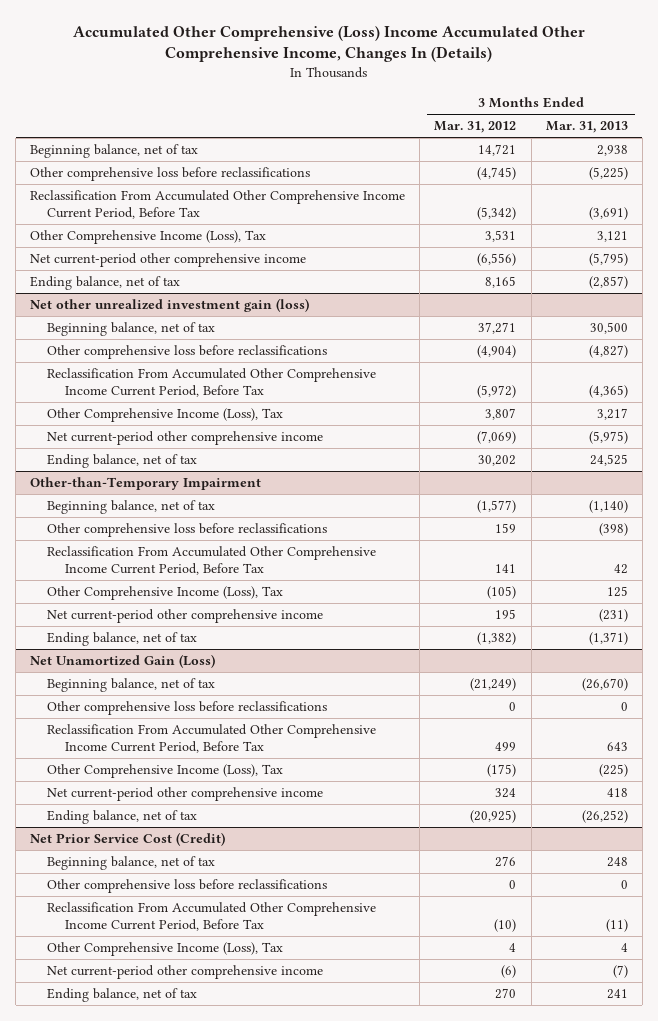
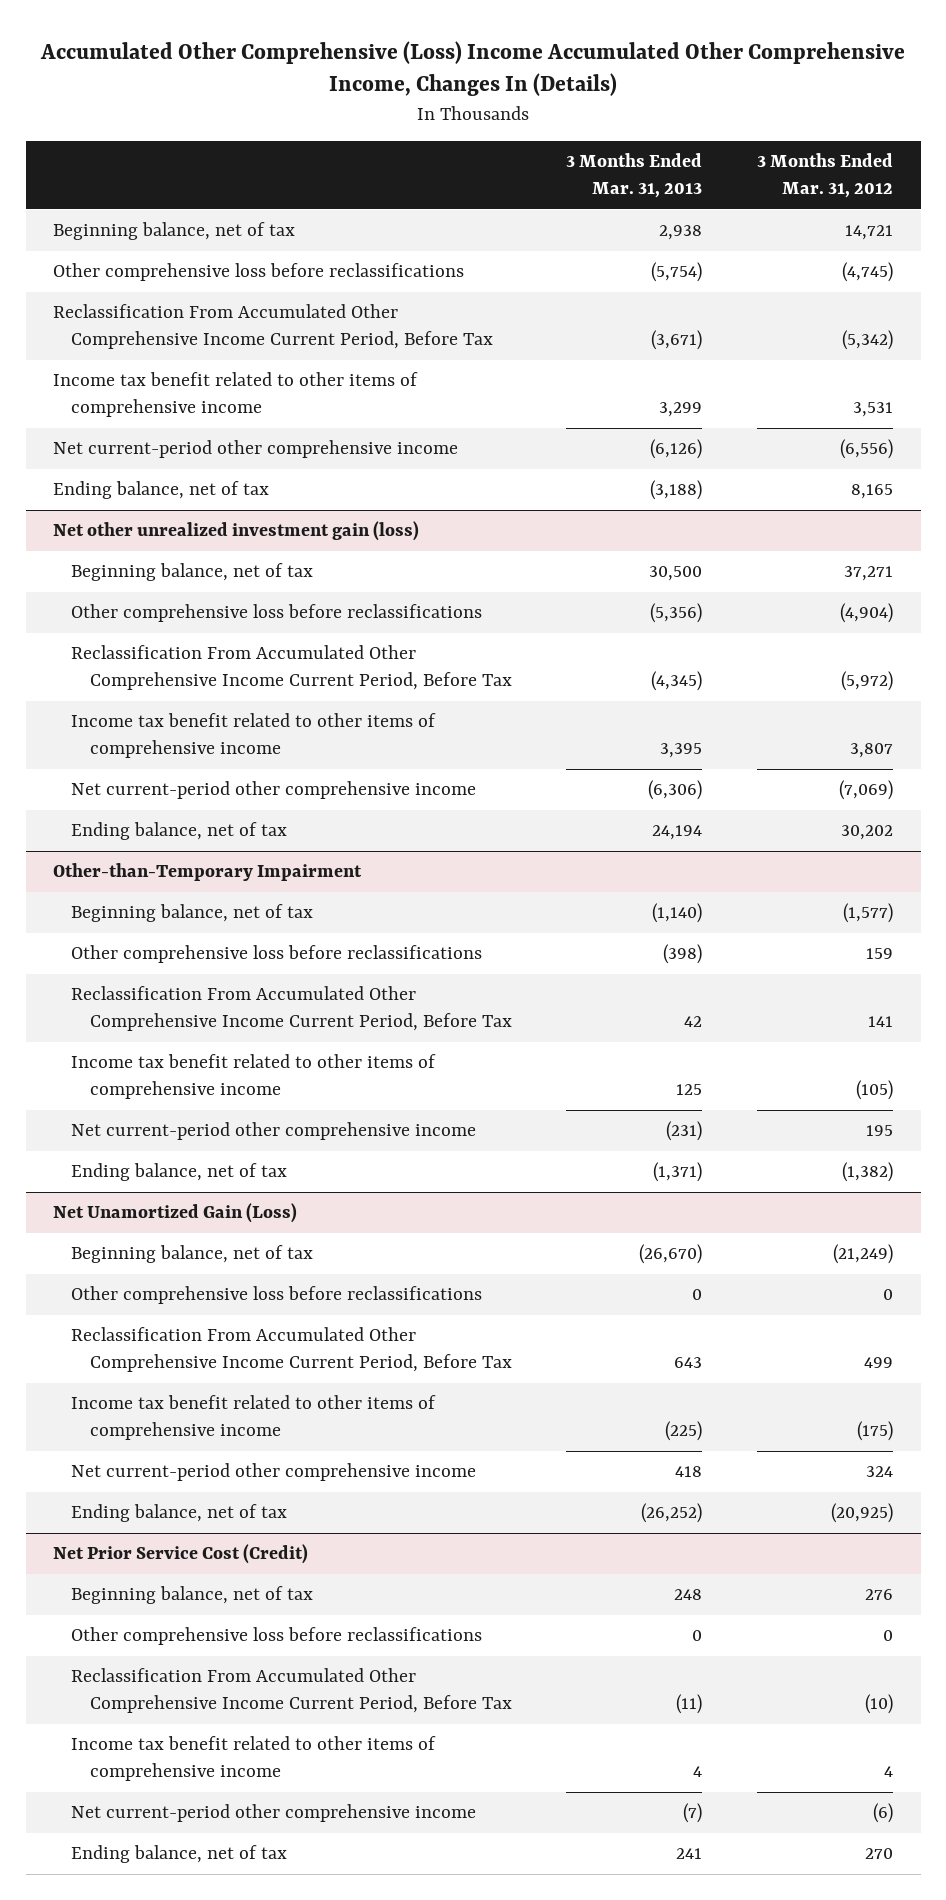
- | 3 Months Ended Mar. 31, 2012 | 3 Months Ended Mar. 31, 2013
+ | 3 Months Ended Mar. 31, 2013 | 3 Months Ended Mar. 31, 2012
- Other comprehensive loss before reclassifications | (4,745) | (5,225)
- Reclassification From Accumulated Other Comprehensive Income Current Period, Before Tax | (5,342) | (3,691)
- Other Comprehensive Income (Loss), Tax | 3,531 | 3,121
- Net current-period other comprehensive income | (6,556) | (5,795)
- Ending balance, net of tax | 8,165 | (2,857)
+ Other comprehensive loss before reclassifications | (5,754) | (4,745)
+ Reclassification From Accumulated Other Comprehensive Income Current Period, Before Tax | (3,671) | (5,342)
+ Income tax benefit related to other items of comprehensive income | 3,299 | 3,531
+ Net current-period other comprehensive income | (6,126) | (6,556)
+ Ending balance, net of tax | (3,188) | 8,165
@ Net other unrealized investment gain (loss)
- Other comprehensive loss before reclassifications | (4,904) | (4,827)
- Reclassification From Accumulated Other Comprehensive Income Current Period, Before Tax | (5,972) | (4,365)
- Other Comprehensive Income (Loss), Tax | 3,807 | 3,217
- Net current-period other comprehensive income | (7,069) | (5,975)
- Ending balance, net of tax | 30,202 | 24,525
+ Other comprehensive loss before reclassifications | (5,356) | (4,904)
+ Reclassification From Accumulated Other Comprehensive Income Current Period, Before Tax | (4,345) | (5,972)
+ Income tax benefit related to other items of comprehensive income | 3,395 | 3,807
+ Net current-period other comprehensive income | (6,306) | (7,069)
+ Ending balance, net of tax | 24,194 | 30,202
@ Other-than-Temporary Impairment
- Other Comprehensive Income (Loss), Tax | (105) | 125
+ Income tax benefit related to other items of comprehensive income | 125 | (105)
@ Net Unamortized Gain (Loss)
- Other Comprehensive Income (Loss), Tax | (175) | (225)
+ Income tax benefit related to other items of comprehensive income | (225) | (175)
@ Net Prior Service Cost (Credit)
- Other Comprehensive Income (Loss), Tax | 4 | 4
+ Income tax benefit related to other items of comprehensive income | 4 | 4

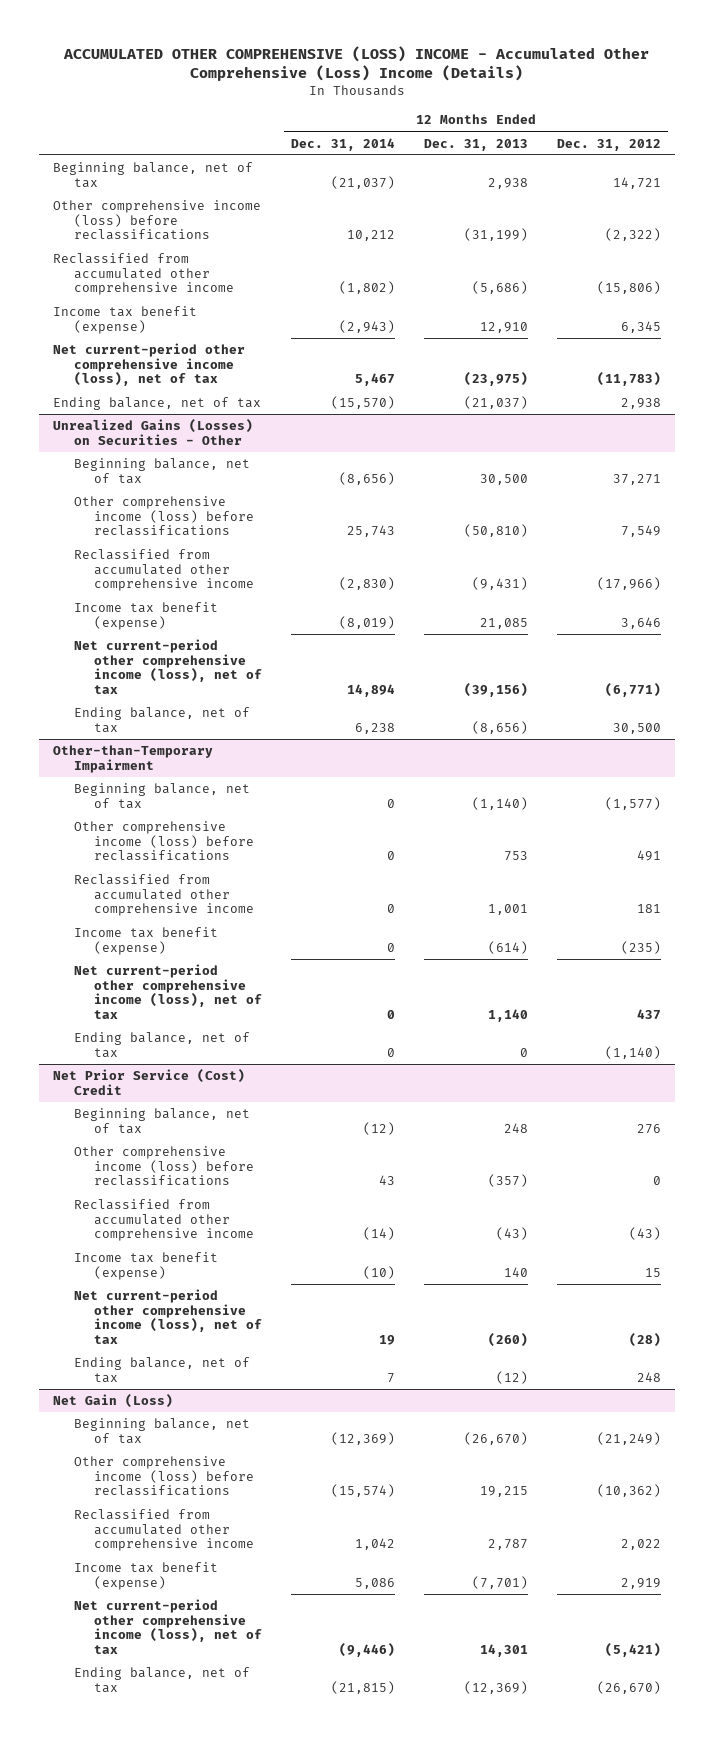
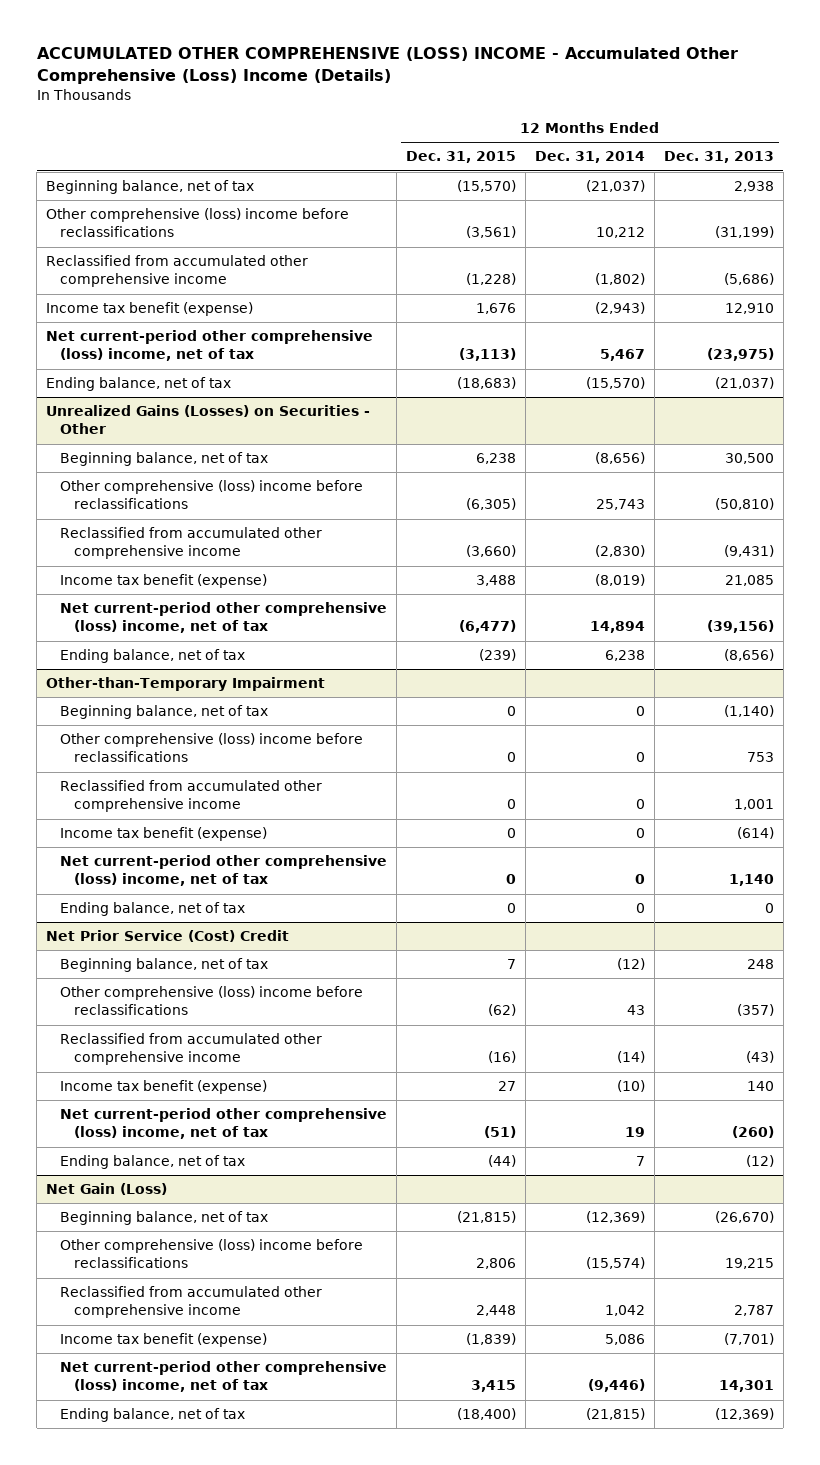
- | 12 Months Ended Dec. 31, 2014 | 12 Months Ended Dec. 31, 2013 | 12 Months Ended Dec. 31, 2012
+ | 12 Months Ended Dec. 31, 2015 | 12 Months Ended Dec. 31, 2014 | 12 Months Ended Dec. 31, 2013
- Other comprehensive income (loss) before reclassifications | 10,212 | (31,199) | (2,322)
+ Other comprehensive (loss) income before reclassifications | (3,561) | 10,212 | (31,199)
- Net current-period other comprehensive income (loss), net of tax | 5,467 | (23,975) | (11,783)
+ Net current-period other comprehensive (loss) income, net of tax | (3,113) | 5,467 | (23,975)
@ Unrealized Gains (Losses) on Securities - Other
- Other comprehensive income (loss) before reclassifications | 25,743 | (50,810) | 7,549
+ Other comprehensive (loss) income before reclassifications | (6,305) | 25,743 | (50,810)
- Net current-period other comprehensive income (loss), net of tax | 14,894 | (39,156) | (6,771)
+ Net current-period other comprehensive (loss) income, net of tax | (6,477) | 14,894 | (39,156)
@ Other-than-Temporary Impairment
- Other comprehensive income (loss) before reclassifications | 0 | 753 | 491
+ Other comprehensive (loss) income before reclassifications | 0 | 0 | 753
- Net current-period other comprehensive income (loss), net of tax | 0 | 1,140 | 437
+ Net current-period other comprehensive (loss) income, net of tax | 0 | 0 | 1,140
@ Net Prior Service (Cost) Credit
- Other comprehensive income (loss) before reclassifications | 43 | (357) | 0
+ Other comprehensive (loss) income before reclassifications | (62) | 43 | (357)
- Net current-period other comprehensive income (loss), net of tax | 19 | (260) | (28)
+ Net current-period other comprehensive (loss) income, net of tax | (51) | 19 | (260)
@ Net Gain (Loss)
- Other comprehensive income (loss) before reclassifications | (15,574) | 19,215 | (10,362)
+ Other comprehensive (loss) income before reclassifications | 2,806 | (15,574) | 19,215
- Net current-period other comprehensive income (loss), net of tax | (9,446) | 14,301 | (5,421)
+ Net current-period other comprehensive (loss) income, net of tax | 3,415 | (9,446) | 14,301

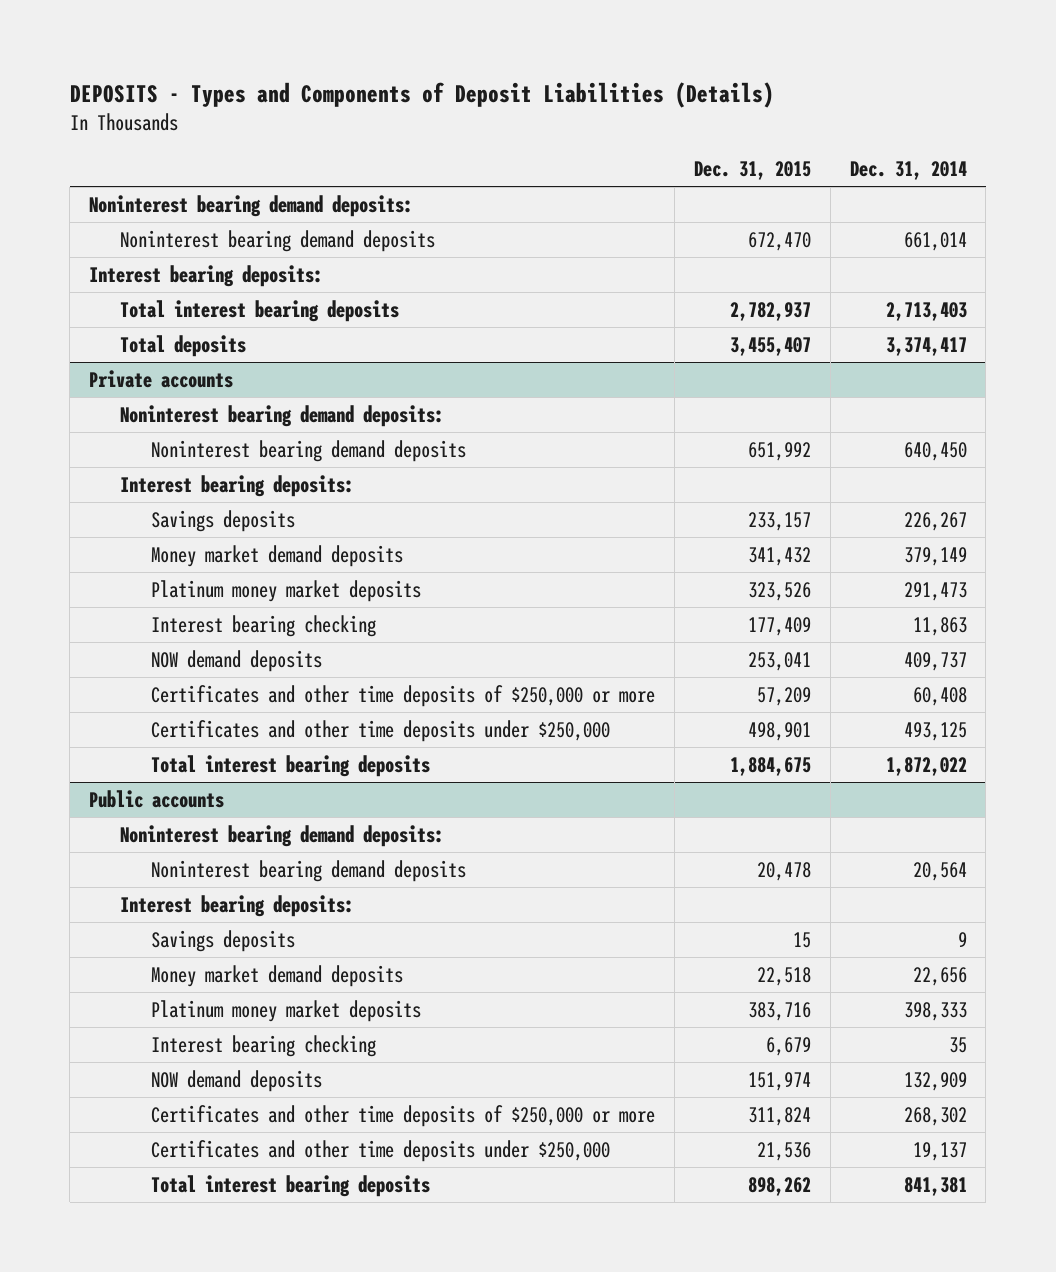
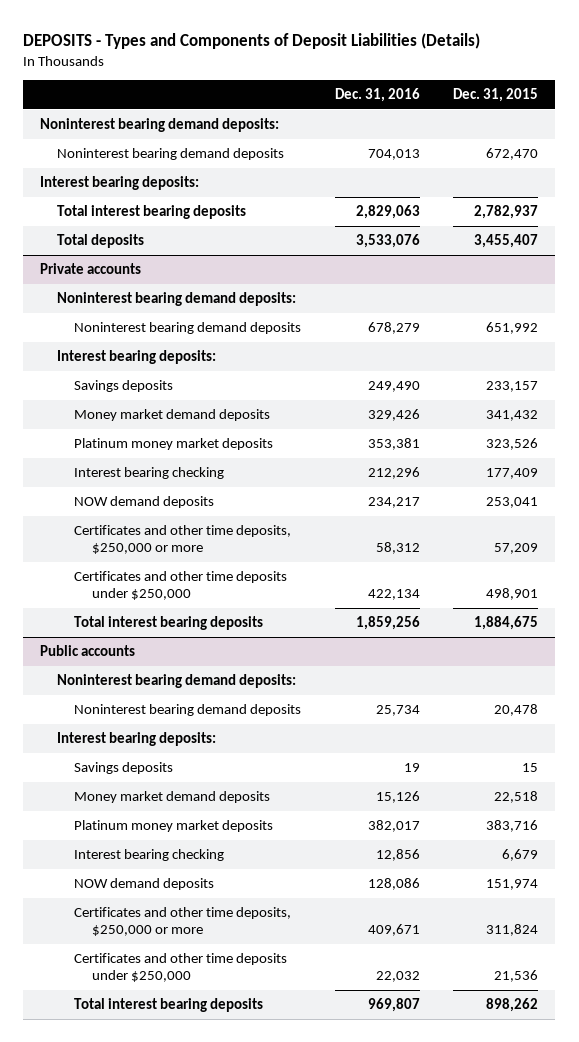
- | Dec. 31, 2015 | Dec. 31, 2014
+ | Dec. 31, 2016 | Dec. 31, 2015
@ Private accounts
- Certificates and other time deposits of $250,000 or more | 57,209 | 60,408
+ Certificates and other time deposits, $250,000 or more | 58,312 | 57,209
@ Public accounts
- Certificates and other time deposits of $250,000 or more | 311,824 | 268,302
+ Certificates and other time deposits, $250,000 or more | 409,671 | 311,824

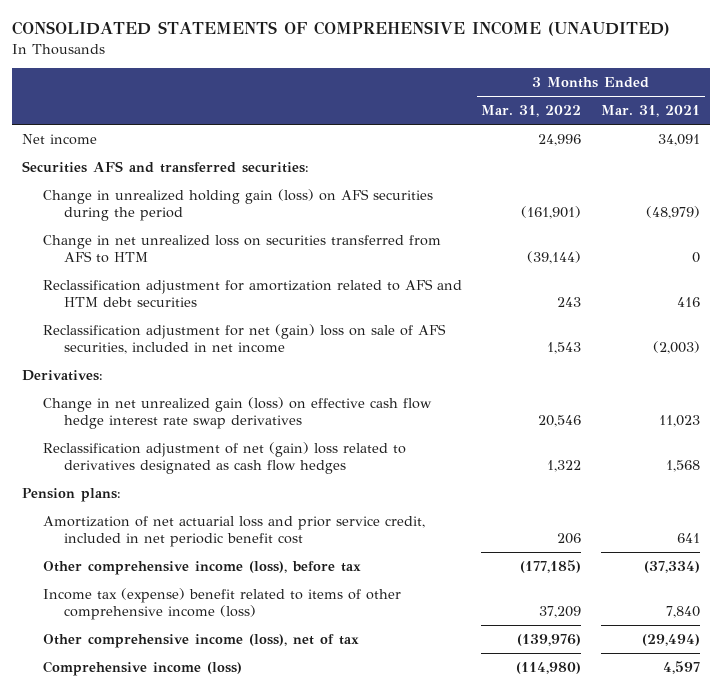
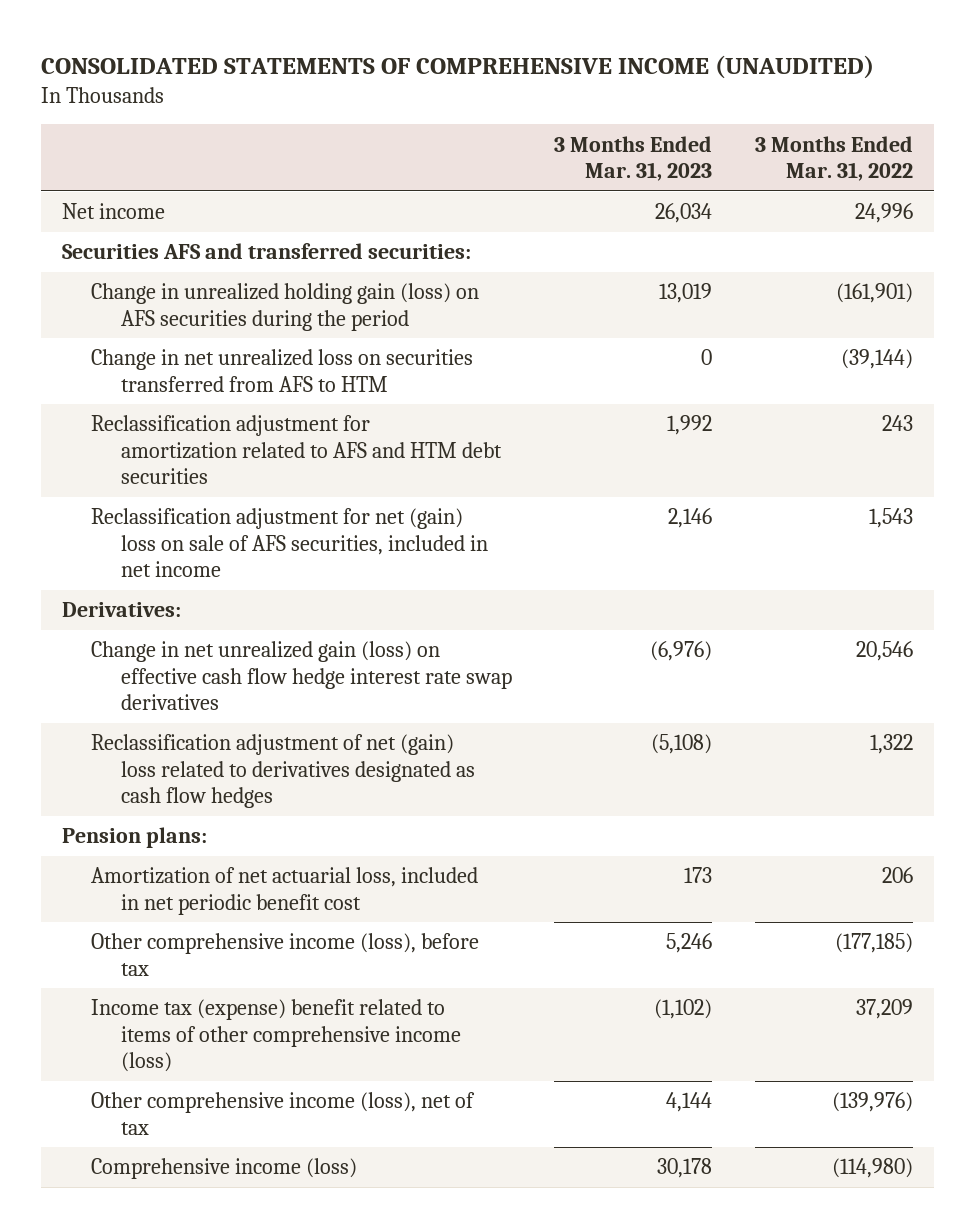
- | 3 Months Ended Mar. 31, 2022 | 3 Months Ended Mar. 31, 2021
+ | 3 Months Ended Mar. 31, 2023 | 3 Months Ended Mar. 31, 2022
- Amortization of net actuarial loss and prior service credit, included in net periodic benefit cost | 206 | 641
+ Amortization of net actuarial loss, included in net periodic benefit cost | 173 | 206

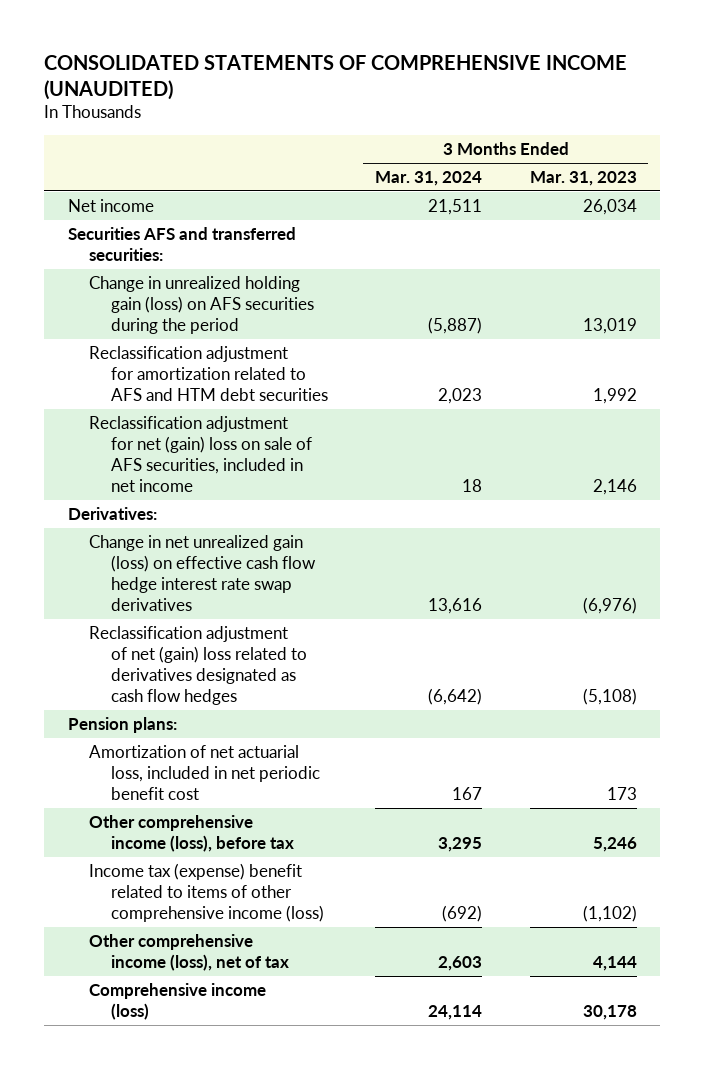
- | 3 Months Ended Mar. 31, 2023 | 3 Months Ended Mar. 31, 2022
+ | 3 Months Ended Mar. 31, 2024 | 3 Months Ended Mar. 31, 2023
- Change in net unrealized loss on securities transferred from AFS to HTM | 0 | (39,144)

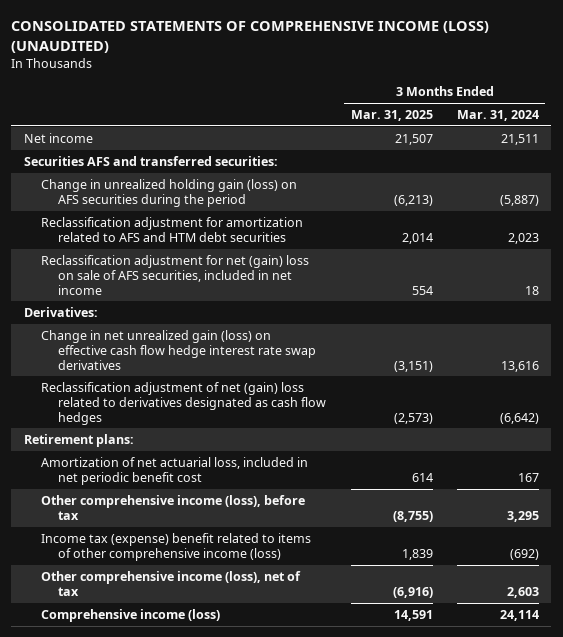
- CONSOLIDATED STATEMENTS OF COMPREHENSIVE INCOME (UNAUDITED)
+ CONSOLIDATED STATEMENTS OF COMPREHENSIVE INCOME (LOSS) (UNAUDITED)
- | 3 Months Ended Mar. 31, 2024 | 3 Months Ended Mar. 31, 2023
+ | 3 Months Ended Mar. 31, 2025 | 3 Months Ended Mar. 31, 2024
- Pension plans:
+ Retirement plans:

